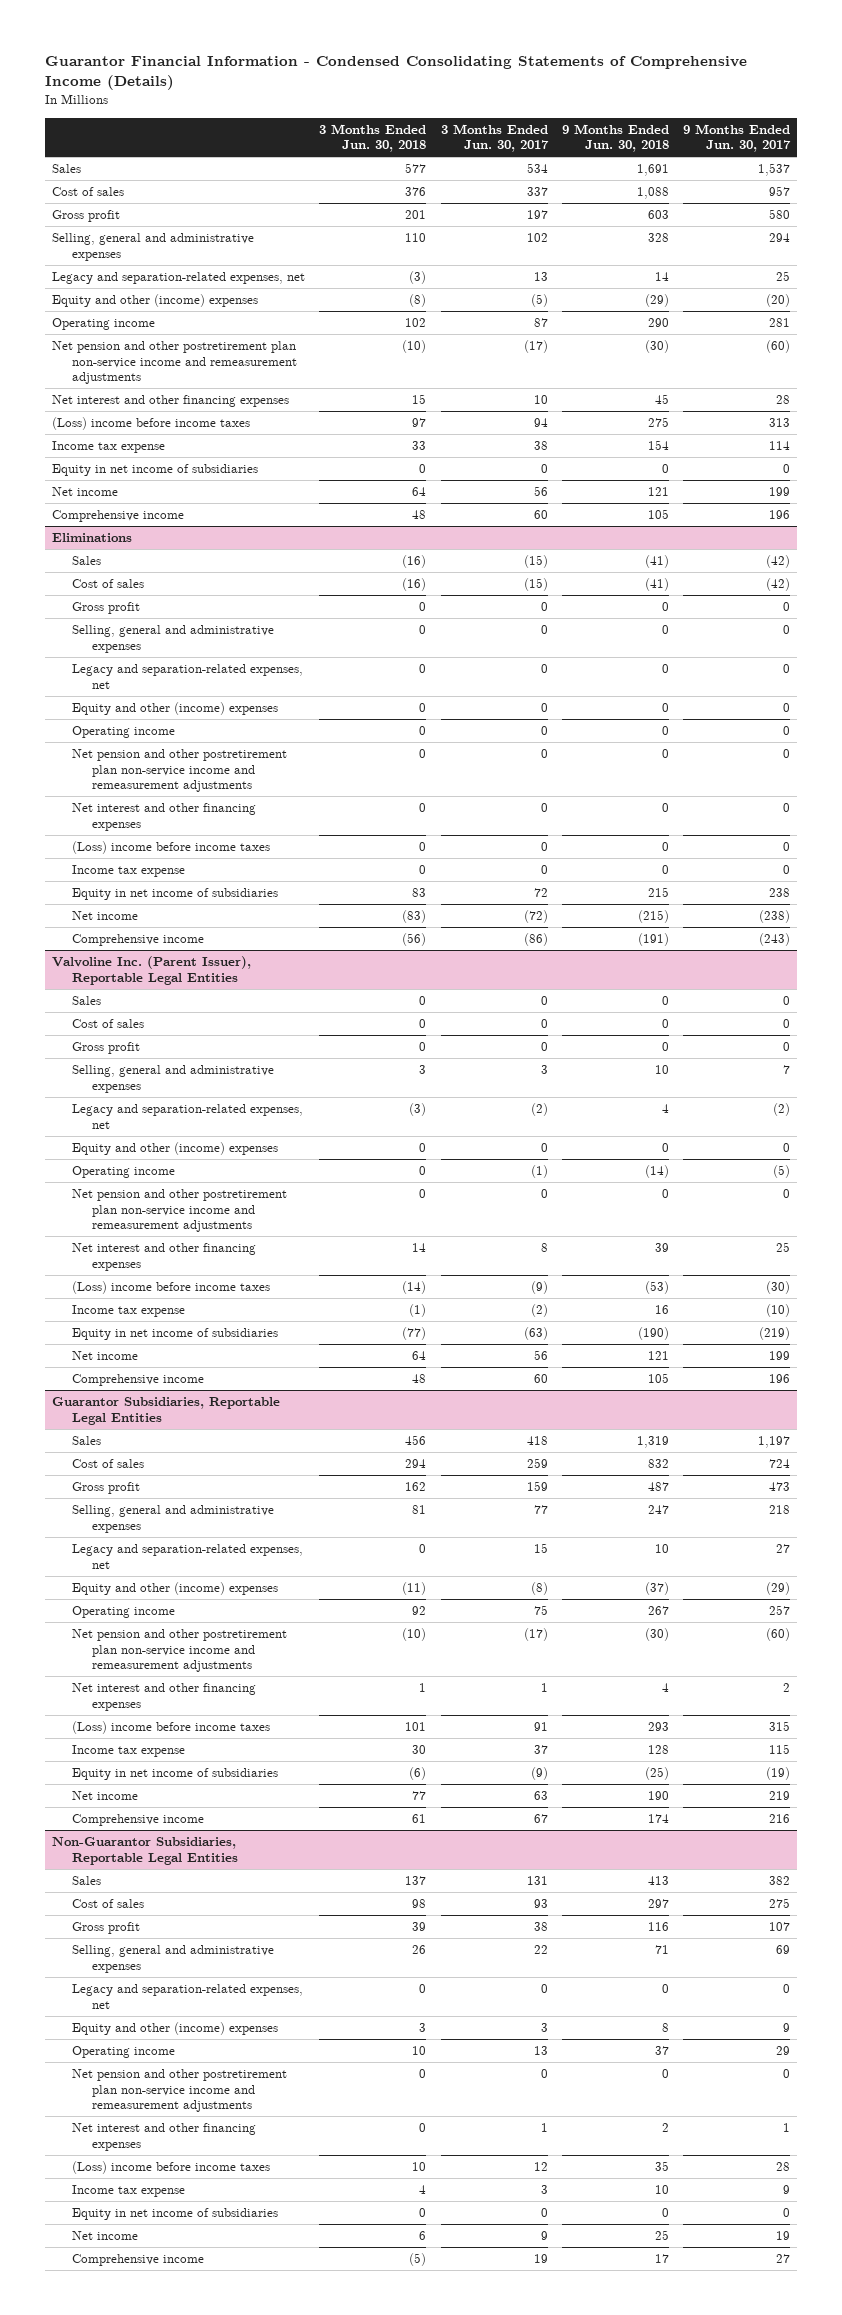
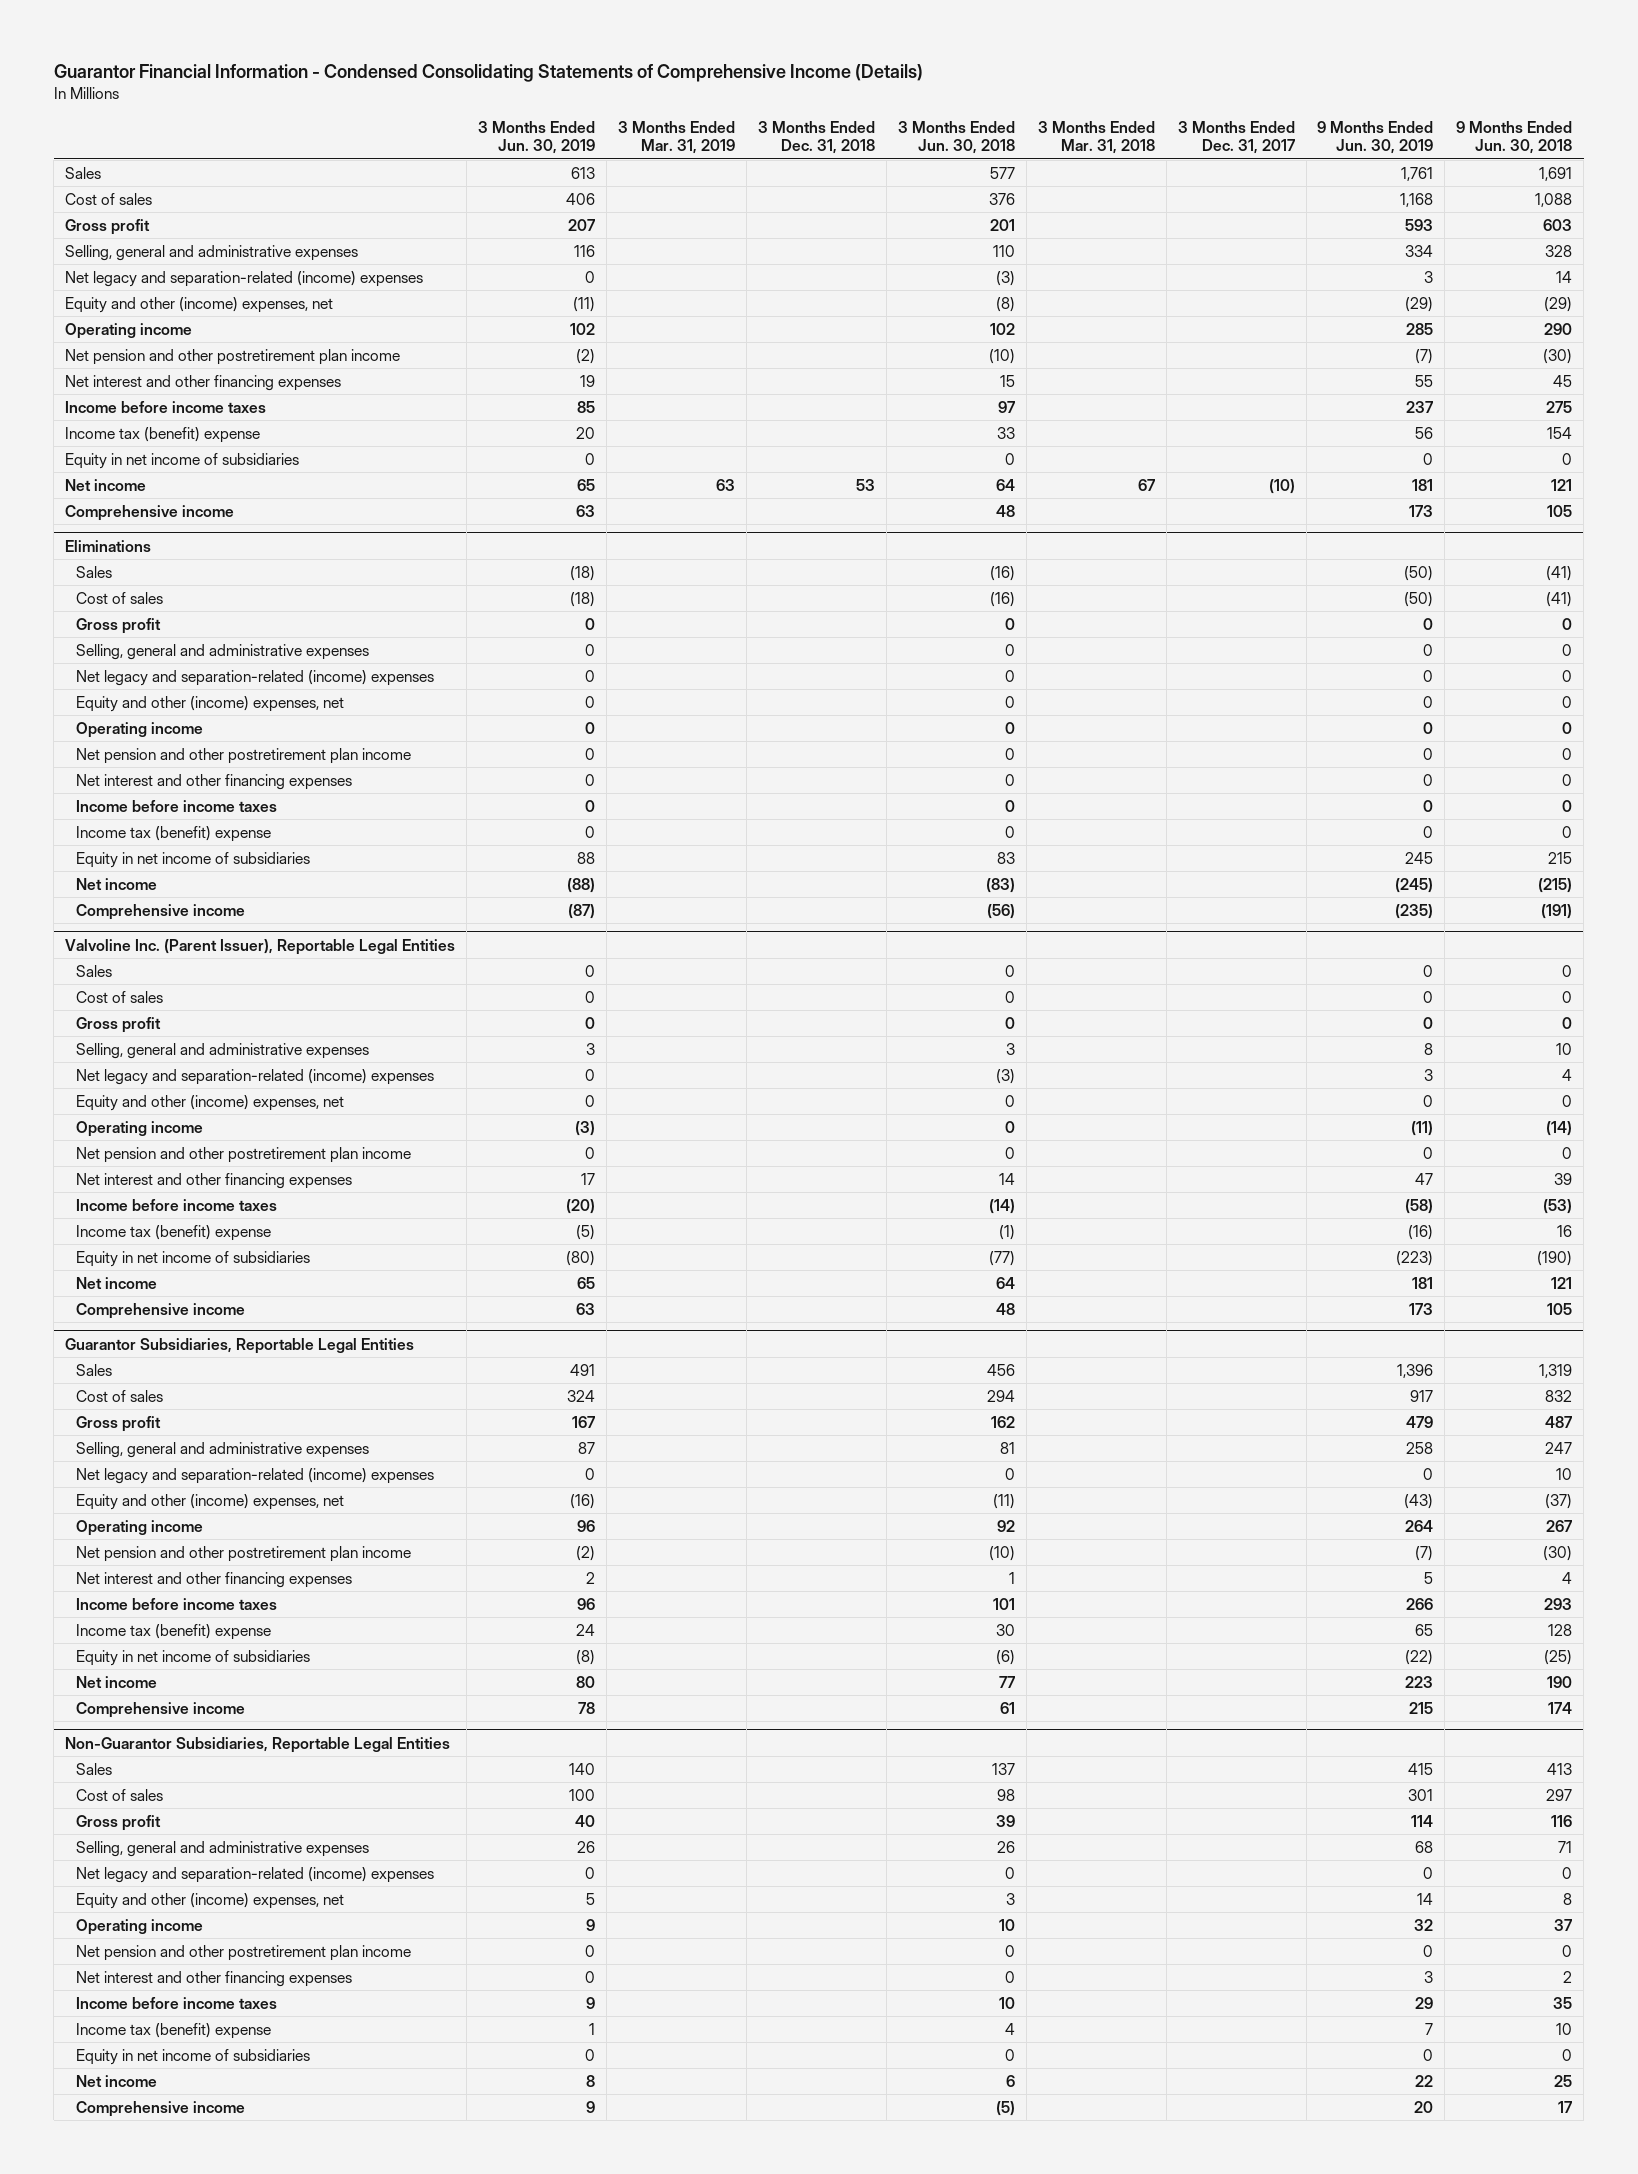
- | 3 Months Ended Jun. 30, 2018 | 3 Months Ended Jun. 30, 2017 | 9 Months Ended Jun. 30, 2018 | 9 Months Ended Jun. 30, 2017
+ | 3 Months Ended Jun. 30, 2019 | 3 Months Ended Mar. 31, 2019 | 3 Months Ended Dec. 31, 2018 | 3 Months Ended Jun. 30, 2018 | 3 Months Ended Mar. 31, 2018 | 3 Months Ended Dec. 31, 2017 | 9 Months Ended Jun. 30, 2019 | 9 Months Ended Jun. 30, 2018
- Legacy and separation-related expenses, net | (3) | 13 | 14 | 25
- Equity and other (income) expenses | (8) | (5) | (29) | (20)
+ Net legacy and separation-related (income) expenses | 0 | | | (3) | | | 3 | 14
+ Equity and other (income) expenses, net | (11) | | | (8) | | | (29) | (29)
- Net pension and other postretirement plan non-service income and remeasurement adjustments | (10) | (17) | (30) | (60)
+ Net pension and other postretirement plan income | (2) | | | (10) | | | (7) | (30)
- (Loss) income before income taxes | 97 | 94 | 275 | 313
- Income tax expense | 33 | 38 | 154 | 114
+ Income before income taxes | 85 | | | 97 | | | 237 | 275
+ Income tax (benefit) expense | 20 | | | 33 | | | 56 | 154
@ Eliminations
- Legacy and separation-related expenses, net | 0 | 0 | 0 | 0
- Equity and other (income) expenses | 0 | 0 | 0 | 0
+ Net legacy and separation-related (income) expenses | 0 | | | 0 | | | 0 | 0
+ Equity and other (income) expenses, net | 0 | | | 0 | | | 0 | 0
- Net pension and other postretirement plan non-service income and remeasurement adjustments | 0 | 0 | 0 | 0
+ Net pension and other postretirement plan income | 0 | | | 0 | | | 0 | 0
- (Loss) income before income taxes | 0 | 0 | 0 | 0
- Income tax expense | 0 | 0 | 0 | 0
+ Income before income taxes | 0 | | | 0 | | | 0 | 0
+ Income tax (benefit) expense | 0 | | | 0 | | | 0 | 0
@ Valvoline Inc. (Parent Issuer), Reportable Legal Entities
- Legacy and separation-related expenses, net | (3) | (2) | 4 | (2)
- Equity and other (income) expenses | 0 | 0 | 0 | 0
+ Net legacy and separation-related (income) expenses | 0 | | | (3) | | | 3 | 4
+ Equity and other (income) expenses, net | 0 | | | 0 | | | 0 | 0
- Net pension and other postretirement plan non-service income and remeasurement adjustments | 0 | 0 | 0 | 0
+ Net pension and other postretirement plan income | 0 | | | 0 | | | 0 | 0
- (Loss) income before income taxes | (14) | (9) | (53) | (30)
- Income tax expense | (1) | (2) | 16 | (10)
+ Income before income taxes | (20) | | | (14) | | | (58) | (53)
+ Income tax (benefit) expense | (5) | | | (1) | | | (16) | 16
@ Guarantor Subsidiaries, Reportable Legal Entities
- Legacy and separation-related expenses, net | 0 | 15 | 10 | 27
- Equity and other (income) expenses | (11) | (8) | (37) | (29)
+ Net legacy and separation-related (income) expenses | 0 | | | 0 | | | 0 | 10
+ Equity and other (income) expenses, net | (16) | | | (11) | | | (43) | (37)
- Net pension and other postretirement plan non-service income and remeasurement adjustments | (10) | (17) | (30) | (60)
+ Net pension and other postretirement plan income | (2) | | | (10) | | | (7) | (30)
- (Loss) income before income taxes | 101 | 91 | 293 | 315
- Income tax expense | 30 | 37 | 128 | 115
+ Income before income taxes | 96 | | | 101 | | | 266 | 293
+ Income tax (benefit) expense | 24 | | | 30 | | | 65 | 128
@ Non-Guarantor Subsidiaries, Reportable Legal Entities
- Legacy and separation-related expenses, net | 0 | 0 | 0 | 0
- Equity and other (income) expenses | 3 | 3 | 8 | 9
+ Net legacy and separation-related (income) expenses | 0 | | | 0 | | | 0 | 0
+ Equity and other (income) expenses, net | 5 | | | 3 | | | 14 | 8
- Net pension and other postretirement plan non-service income and remeasurement adjustments | 0 | 0 | 0 | 0
+ Net pension and other postretirement plan income | 0 | | | 0 | | | 0 | 0
- (Loss) income before income taxes | 10 | 12 | 35 | 28
- Income tax expense | 4 | 3 | 10 | 9
+ Income before income taxes | 9 | | | 10 | | | 29 | 35
+ Income tax (benefit) expense | 1 | | | 4 | | | 7 | 10

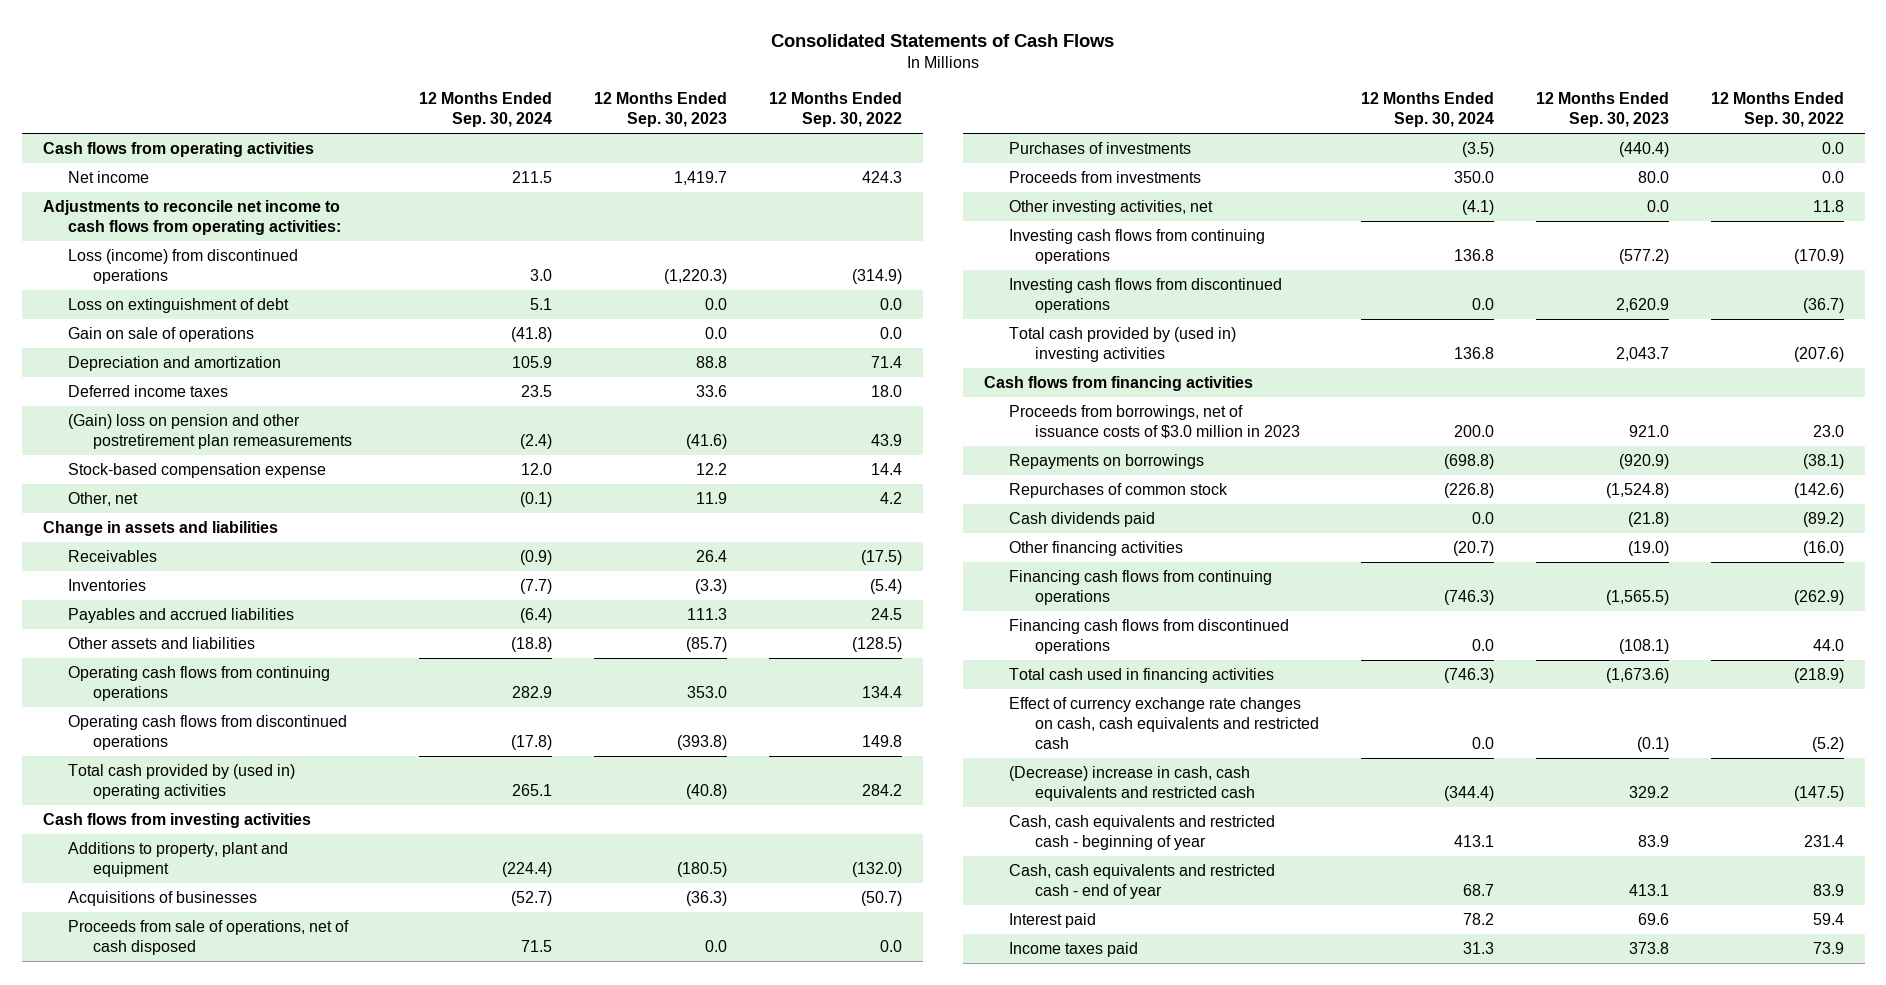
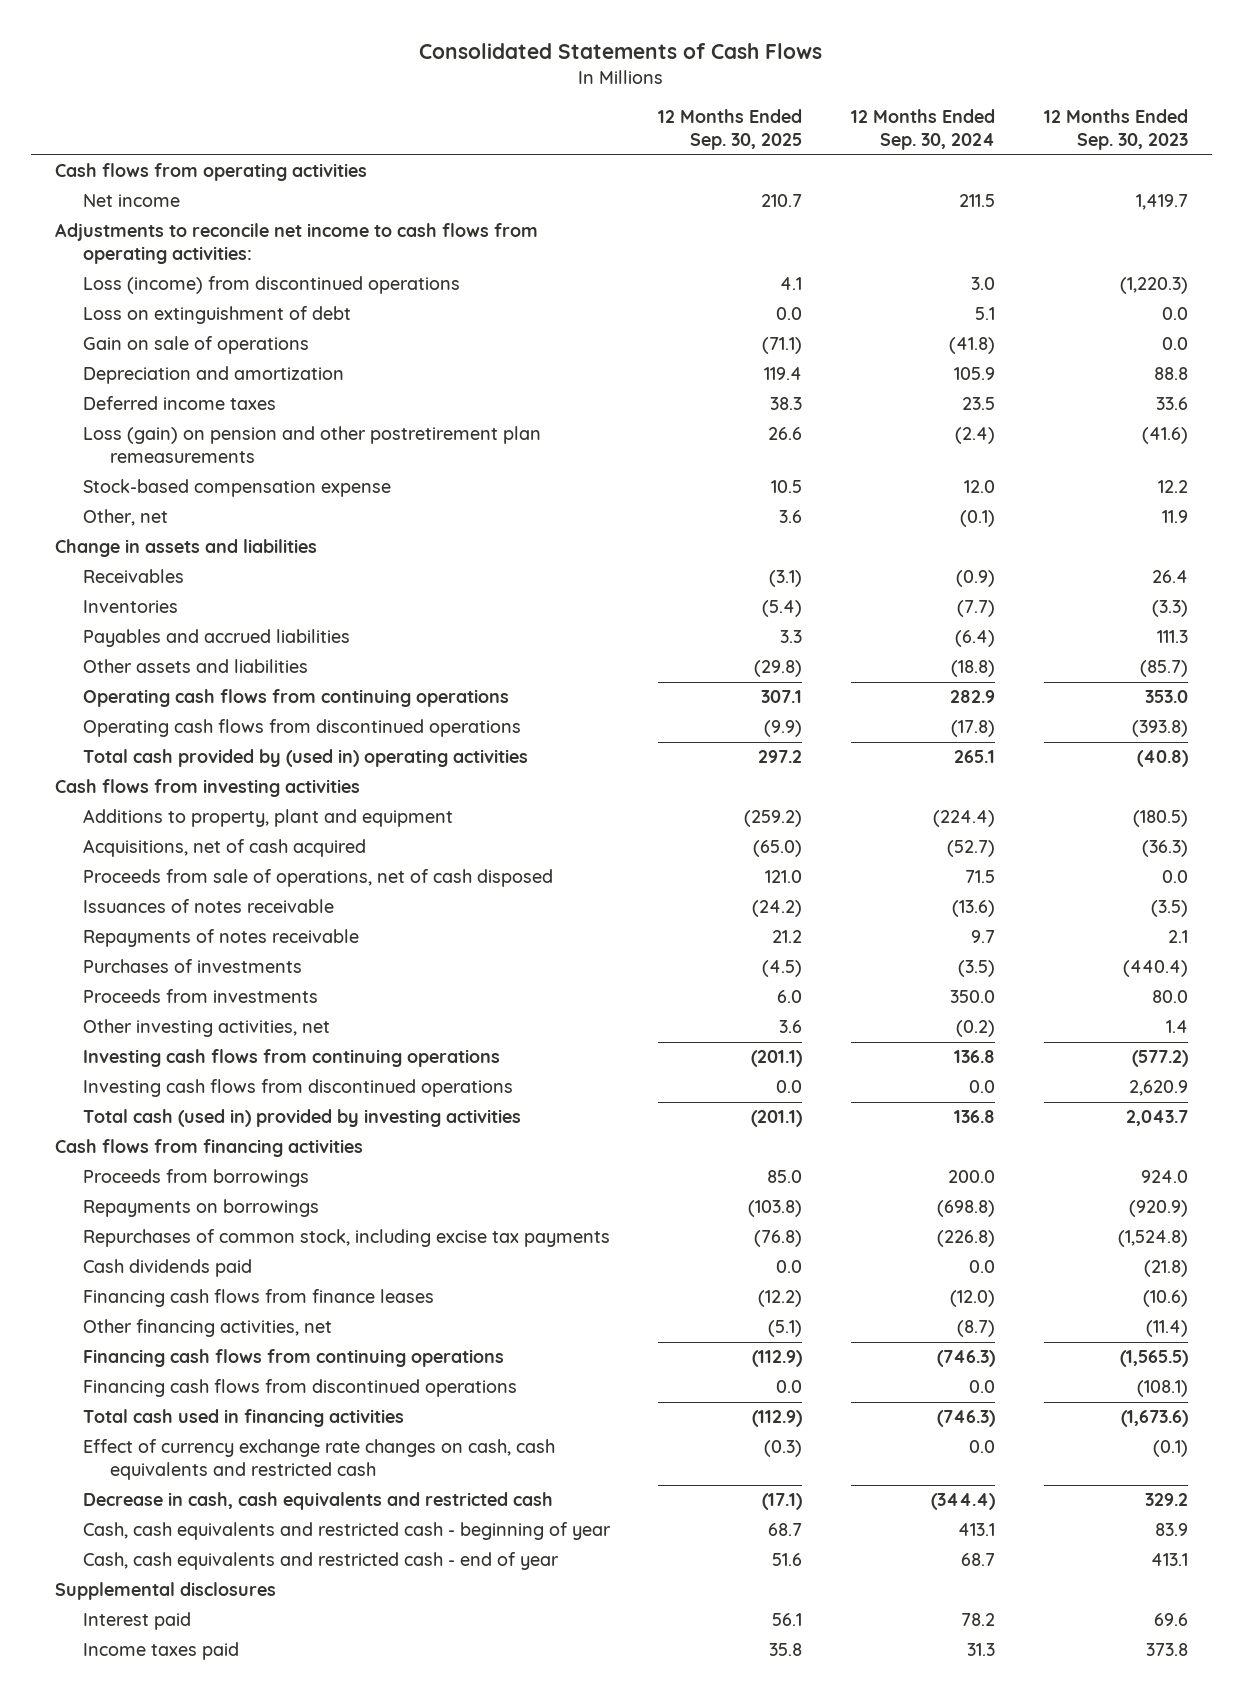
- | 12 Months Ended Sep. 30, 2024 | 12 Months Ended Sep. 30, 2023 | 12 Months Ended Sep. 30, 2022
+ | 12 Months Ended Sep. 30, 2025 | 12 Months Ended Sep. 30, 2024 | 12 Months Ended Sep. 30, 2023
- (Gain) loss on pension and other postretirement plan remeasurements | (2.4) | (41.6) | 43.9
+ Loss (gain) on pension and other postretirement plan remeasurements | 26.6 | (2.4) | (41.6)
- Acquisitions of businesses | (52.7) | (36.3) | (50.7)
+ Acquisitions, net of cash acquired | (65.0) | (52.7) | (36.3)
+ Issuances of notes receivable | (24.2) | (13.6) | (3.5)
+ Repayments of notes receivable | 21.2 | 9.7 | 2.1
- Other investing activities, net | (4.1) | 0.0 | 11.8
+ Other investing activities, net | 3.6 | (0.2) | 1.4
- Total cash provided by (used in) investing activities | 136.8 | 2,043.7 | (207.6)
+ Total cash (used in) provided by investing activities | (201.1) | 136.8 | 2,043.7
- Proceeds from borrowings, net of issuance costs of $3.0 million in 2023 | 200.0 | 921.0 | 23.0
+ Proceeds from borrowings | 85.0 | 200.0 | 924.0
- Repurchases of common stock | (226.8) | (1,524.8) | (142.6)
+ Repurchases of common stock, including excise tax payments | (76.8) | (226.8) | (1,524.8)
- Other financing activities | (20.7) | (19.0) | (16.0)
+ Financing cash flows from finance leases | (12.2) | (12.0) | (10.6)
+ Other financing activities, net | (5.1) | (8.7) | (11.4)
- (Decrease) increase in cash, cash equivalents and restricted cash | (344.4) | 329.2 | (147.5)
+ Decrease in cash, cash equivalents and restricted cash | (17.1) | (344.4) | 329.2
+ Supplemental disclosures

